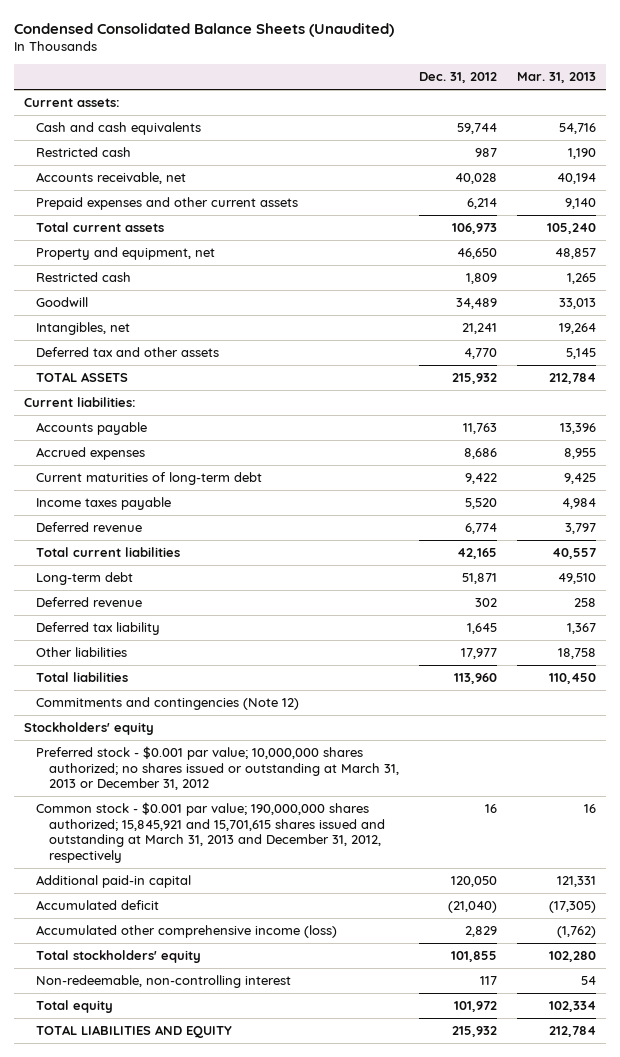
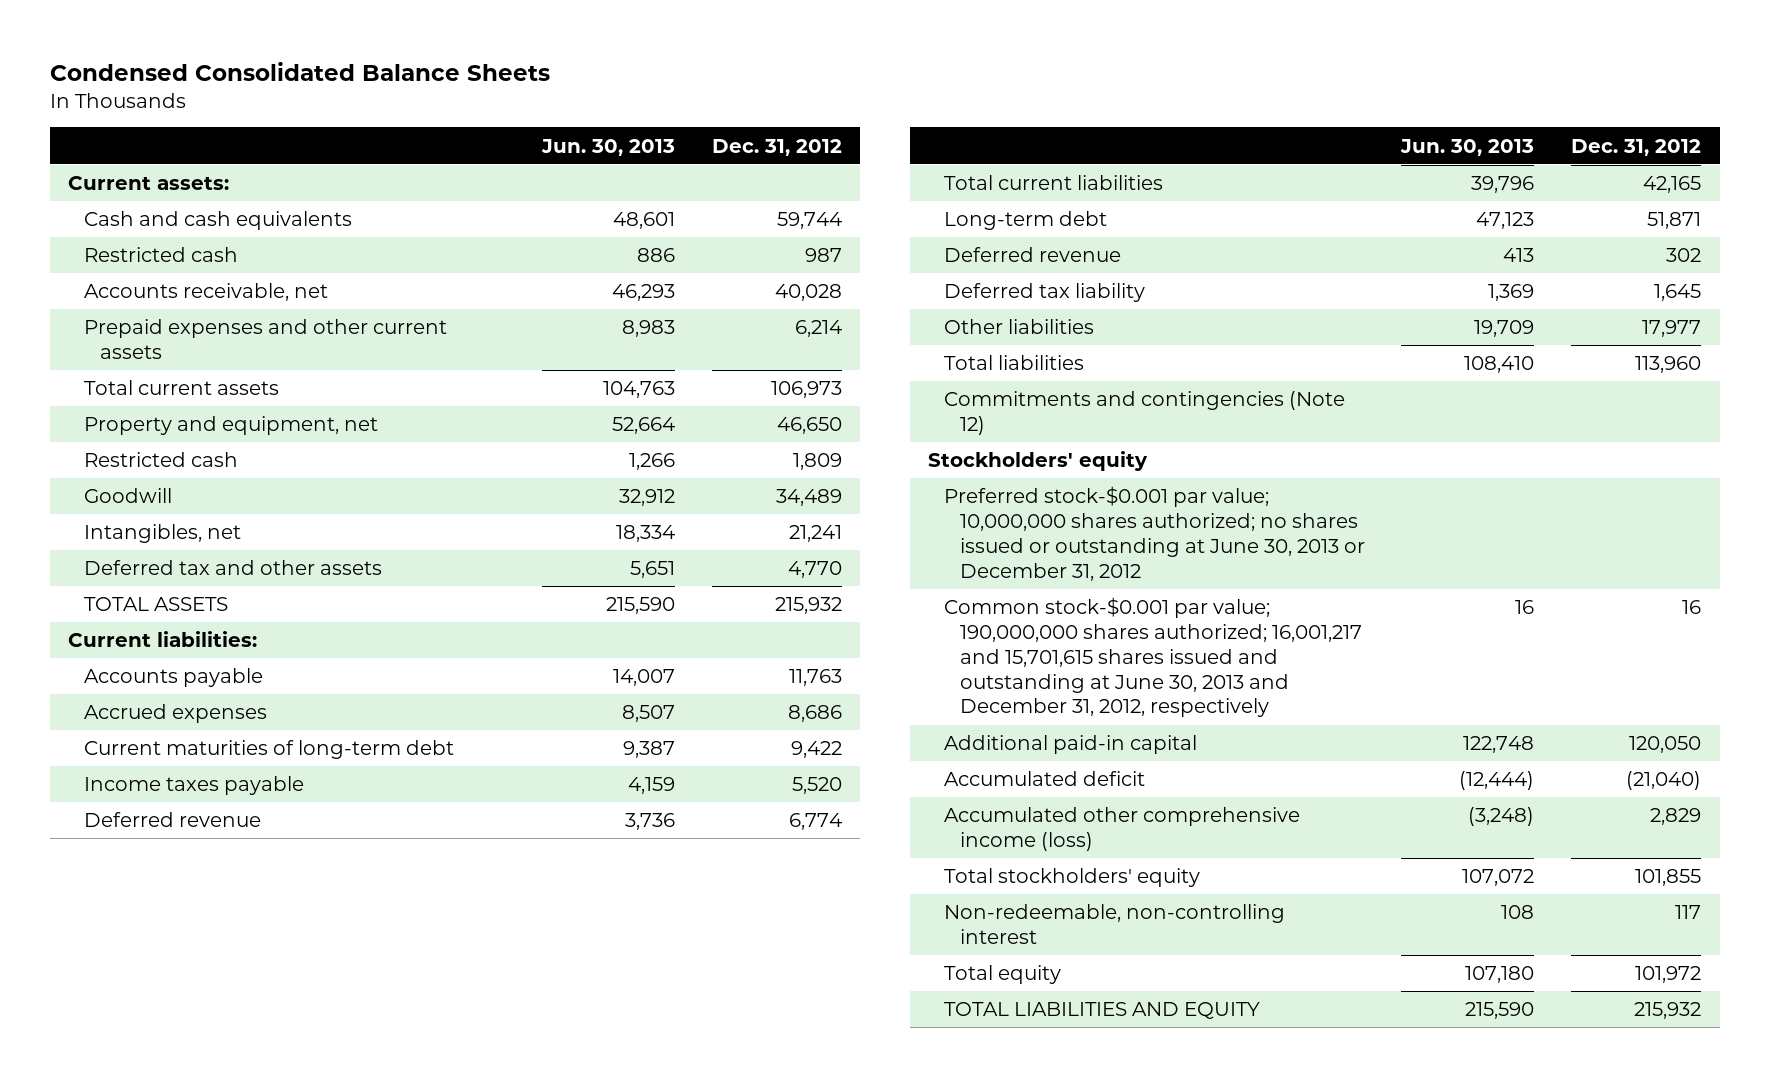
- Condensed Consolidated Balance Sheets (Unaudited)
+ Condensed Consolidated Balance Sheets
- | Dec. 31, 2012 | Mar. 31, 2013
+ | Jun. 30, 2013 | Dec. 31, 2012
- Preferred stock - $0.001 par value; 10,000,000 shares authorized; no shares issued or outstanding at March 31, 2013 or December 31, 2012
- Common stock - $0.001 par value; 190,000,000 shares authorized; 15,845,921 and 15,701,615 shares issued and outstanding at March 31, 2013 and December 31, 2012, respectively | 16 | 16
+ Preferred stock-$0.001 par value; 10,000,000 shares authorized; no shares issued or outstanding at June 30, 2013 or December 31, 2012
+ Common stock-$0.001 par value; 190,000,000 shares authorized; 16,001,217 and 15,701,615 shares issued and outstanding at June 30, 2013 and December 31, 2012, respectively | 16 | 16

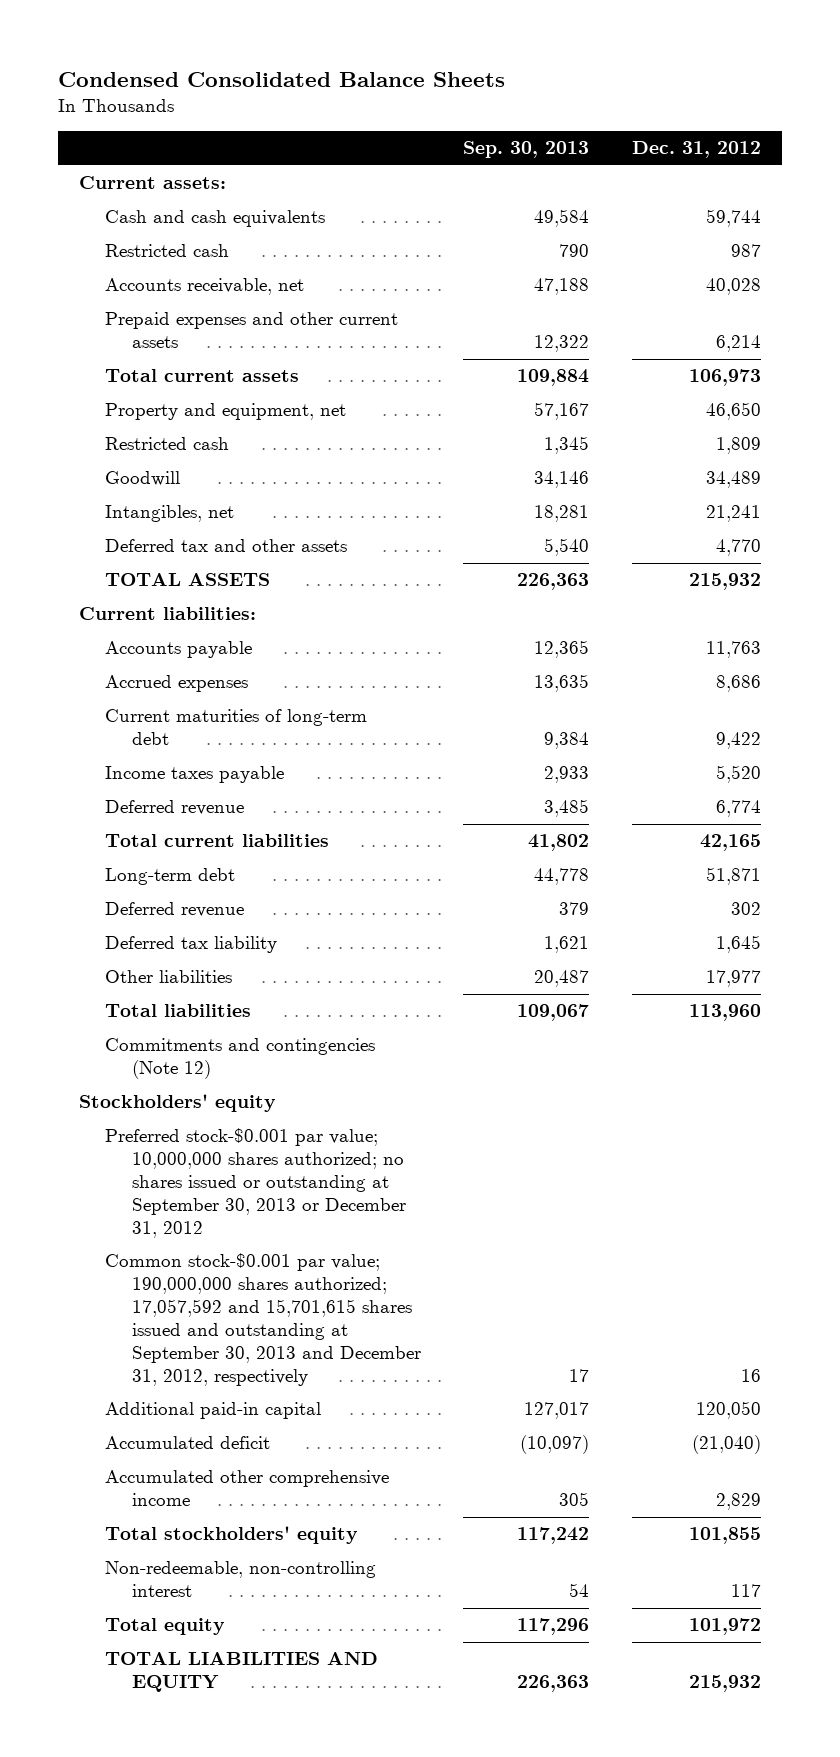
- | Jun. 30, 2013 | Dec. 31, 2012
+ | Sep. 30, 2013 | Dec. 31, 2012
- Preferred stock-$0.001 par value; 10,000,000 shares authorized; no shares issued or outstanding at June 30, 2013 or December 31, 2012
- Common stock-$0.001 par value; 190,000,000 shares authorized; 16,001,217 and 15,701,615 shares issued and outstanding at June 30, 2013 and December 31, 2012, respectively | 16 | 16
+ Preferred stock-$0.001 par value; 10,000,000 shares authorized; no shares issued or outstanding at September 30, 2013 or December 31, 2012
+ Common stock-$0.001 par value; 190,000,000 shares authorized; 17,057,592 and 15,701,615 shares issued and outstanding at September 30, 2013 and December 31, 2012, respectively | 17 | 16
- Accumulated other comprehensive income (loss) | (3,248) | 2,829
+ Accumulated other comprehensive income | 305 | 2,829

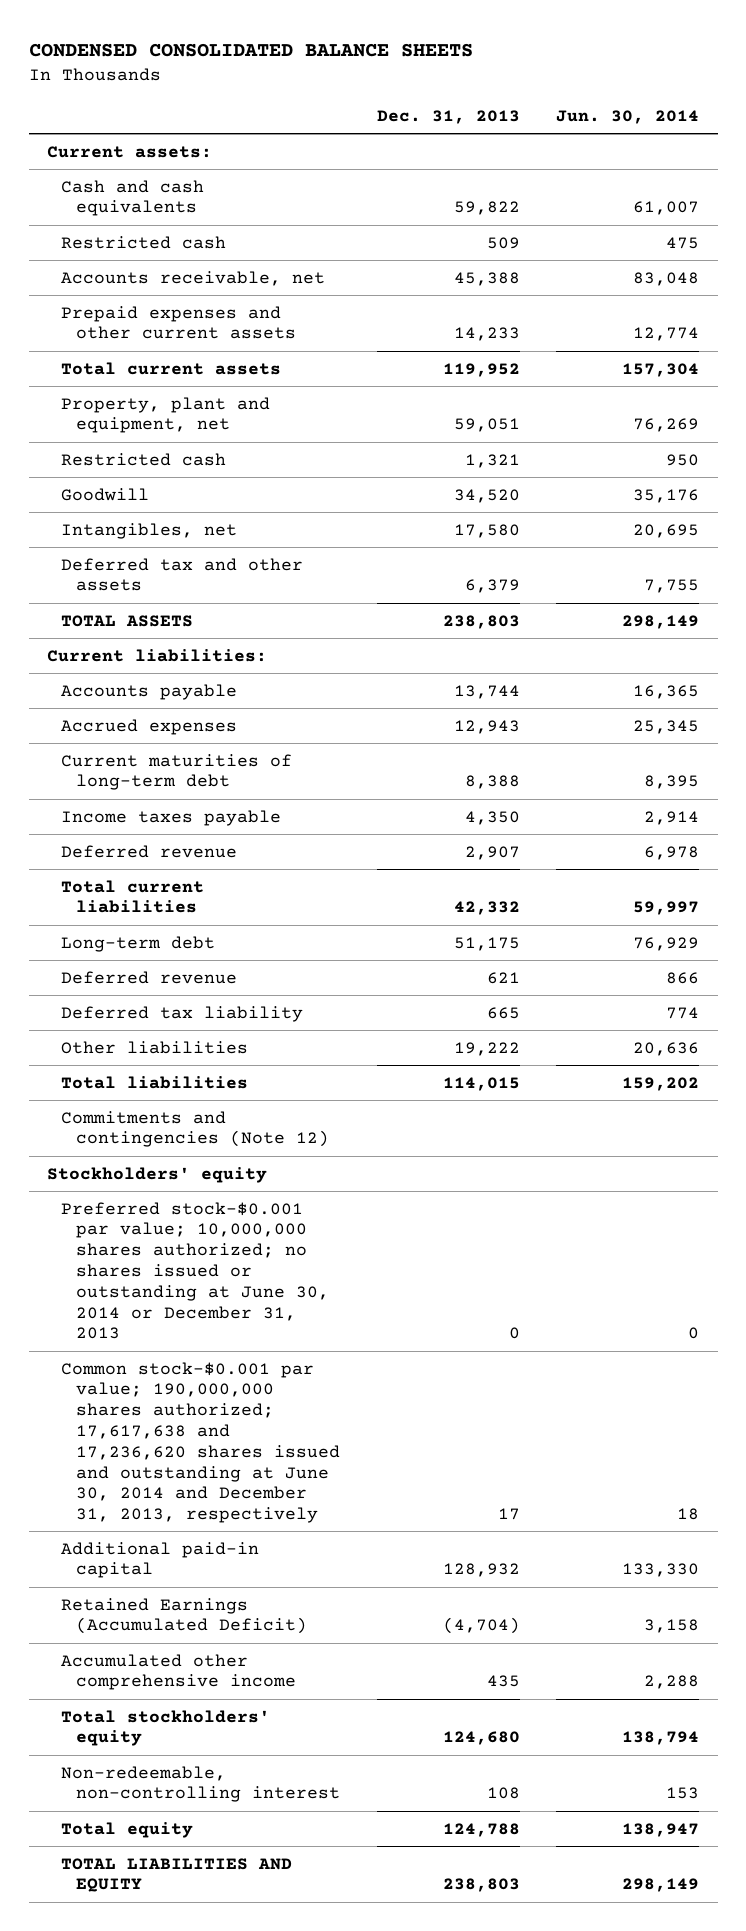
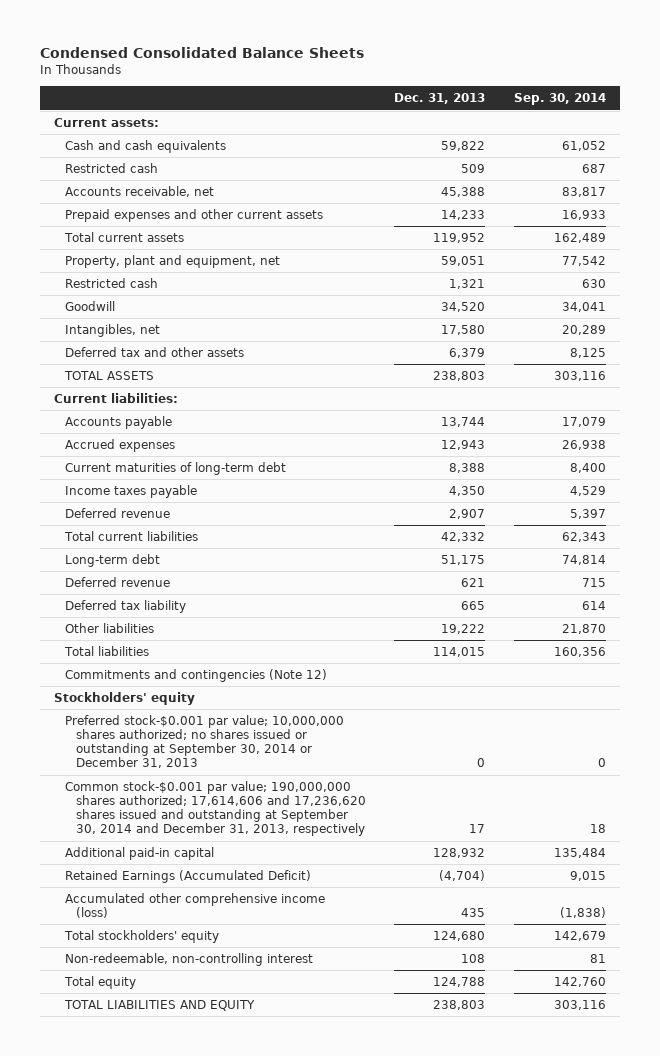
- CONDENSED CONSOLIDATED BALANCE SHEETS
+ Condensed Consolidated Balance Sheets
- | Dec. 31, 2013 | Jun. 30, 2014
+ | Dec. 31, 2013 | Sep. 30, 2014
- Preferred stock-$0.001 par value; 10,000,000 shares authorized; no shares issued or outstanding at June 30, 2014 or December 31, 2013 | 0 | 0
- Common stock-$0.001 par value; 190,000,000 shares authorized; 17,617,638 and 17,236,620 shares issued and outstanding at June 30, 2014 and December 31, 2013, respectively | 17 | 18
+ Preferred stock-$0.001 par value; 10,000,000 shares authorized; no shares issued or outstanding at September 30, 2014 or December 31, 2013 | 0 | 0
+ Common stock-$0.001 par value; 190,000,000 shares authorized; 17,614,606 and 17,236,620 shares issued and outstanding at September 30, 2014 and December 31, 2013, respectively | 17 | 18
- Accumulated other comprehensive income | 435 | 2,288
+ Accumulated other comprehensive income (loss) | 435 | (1,838)

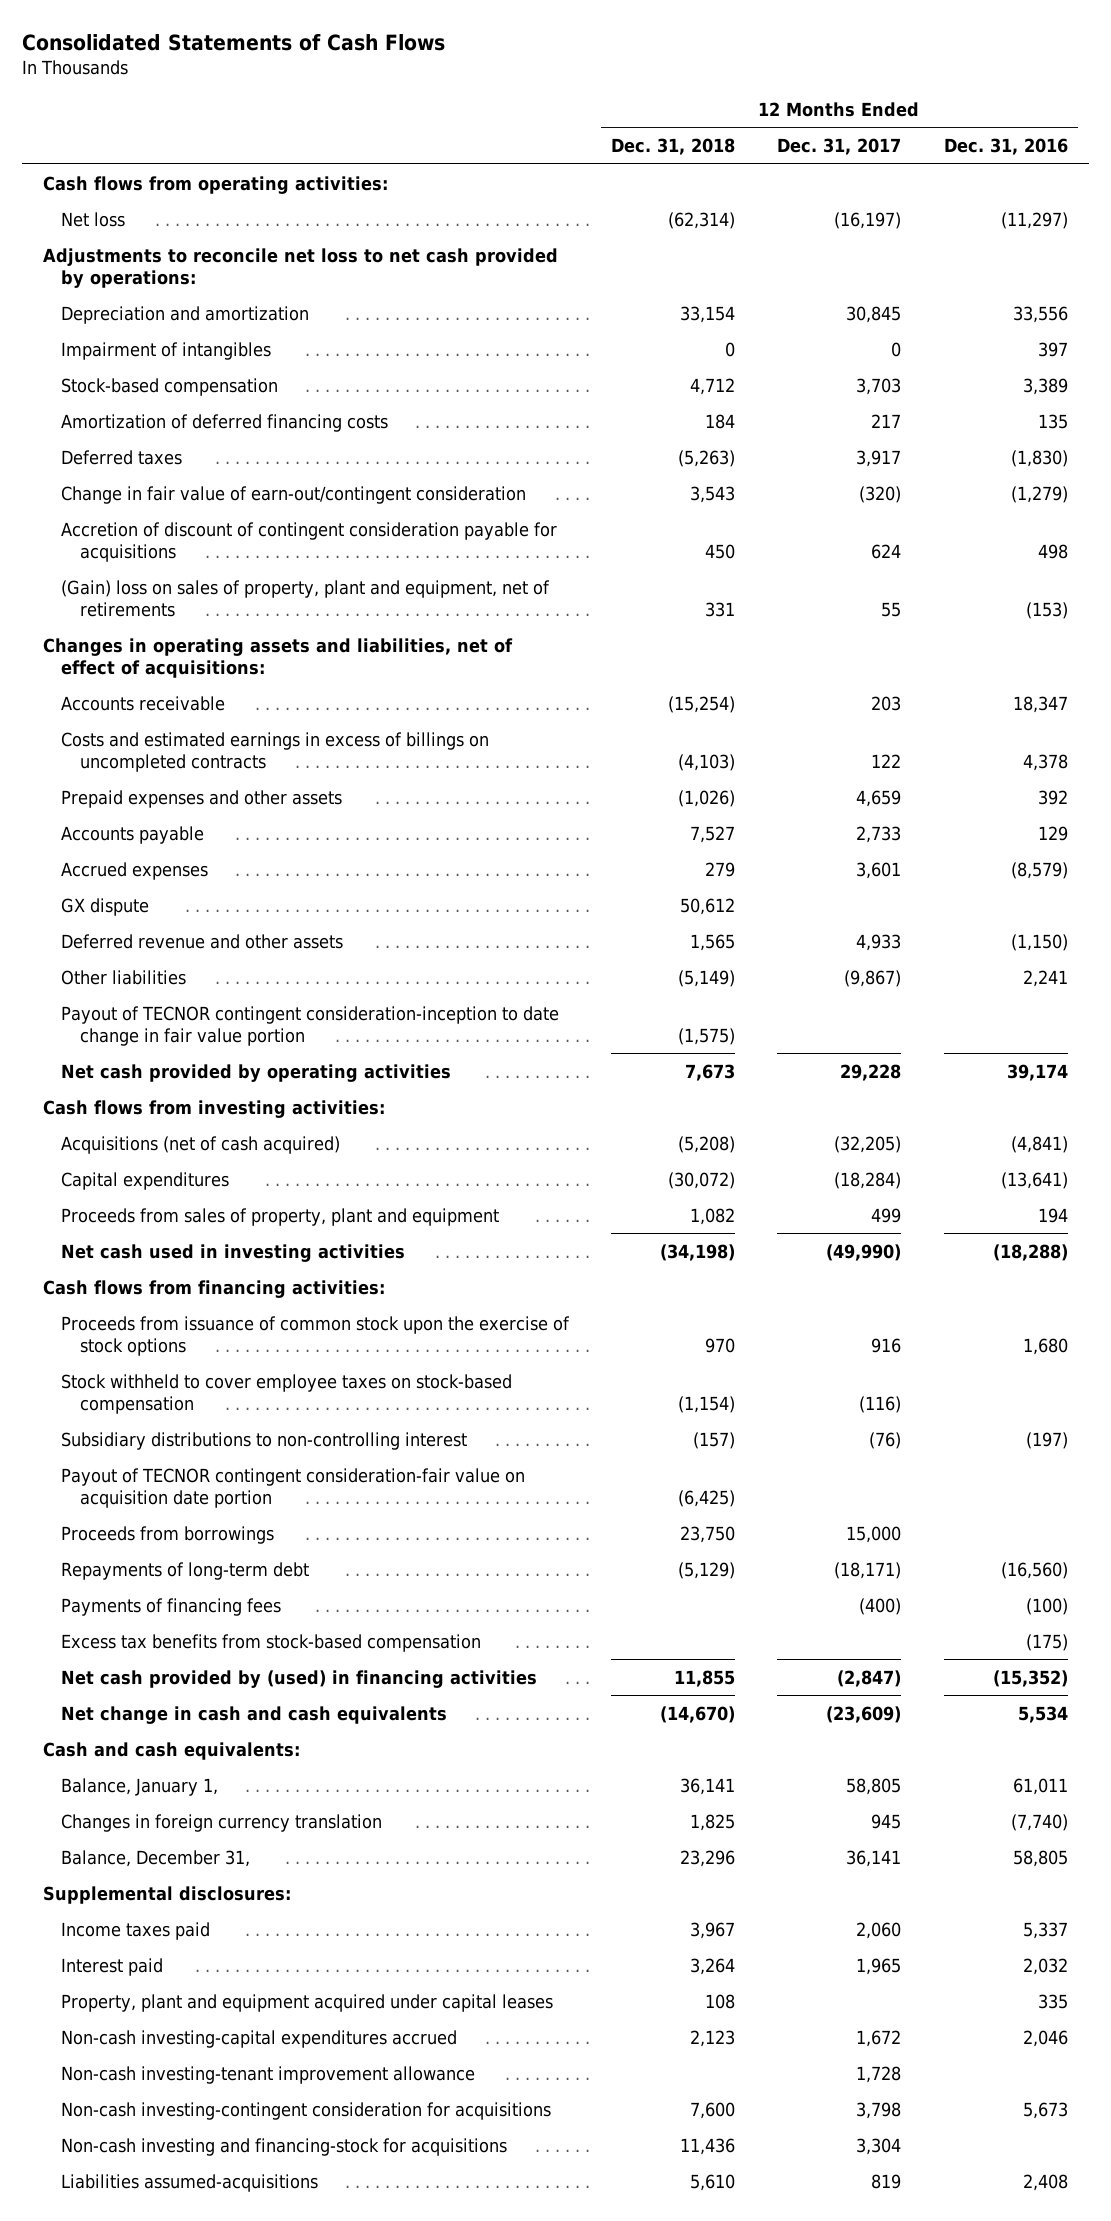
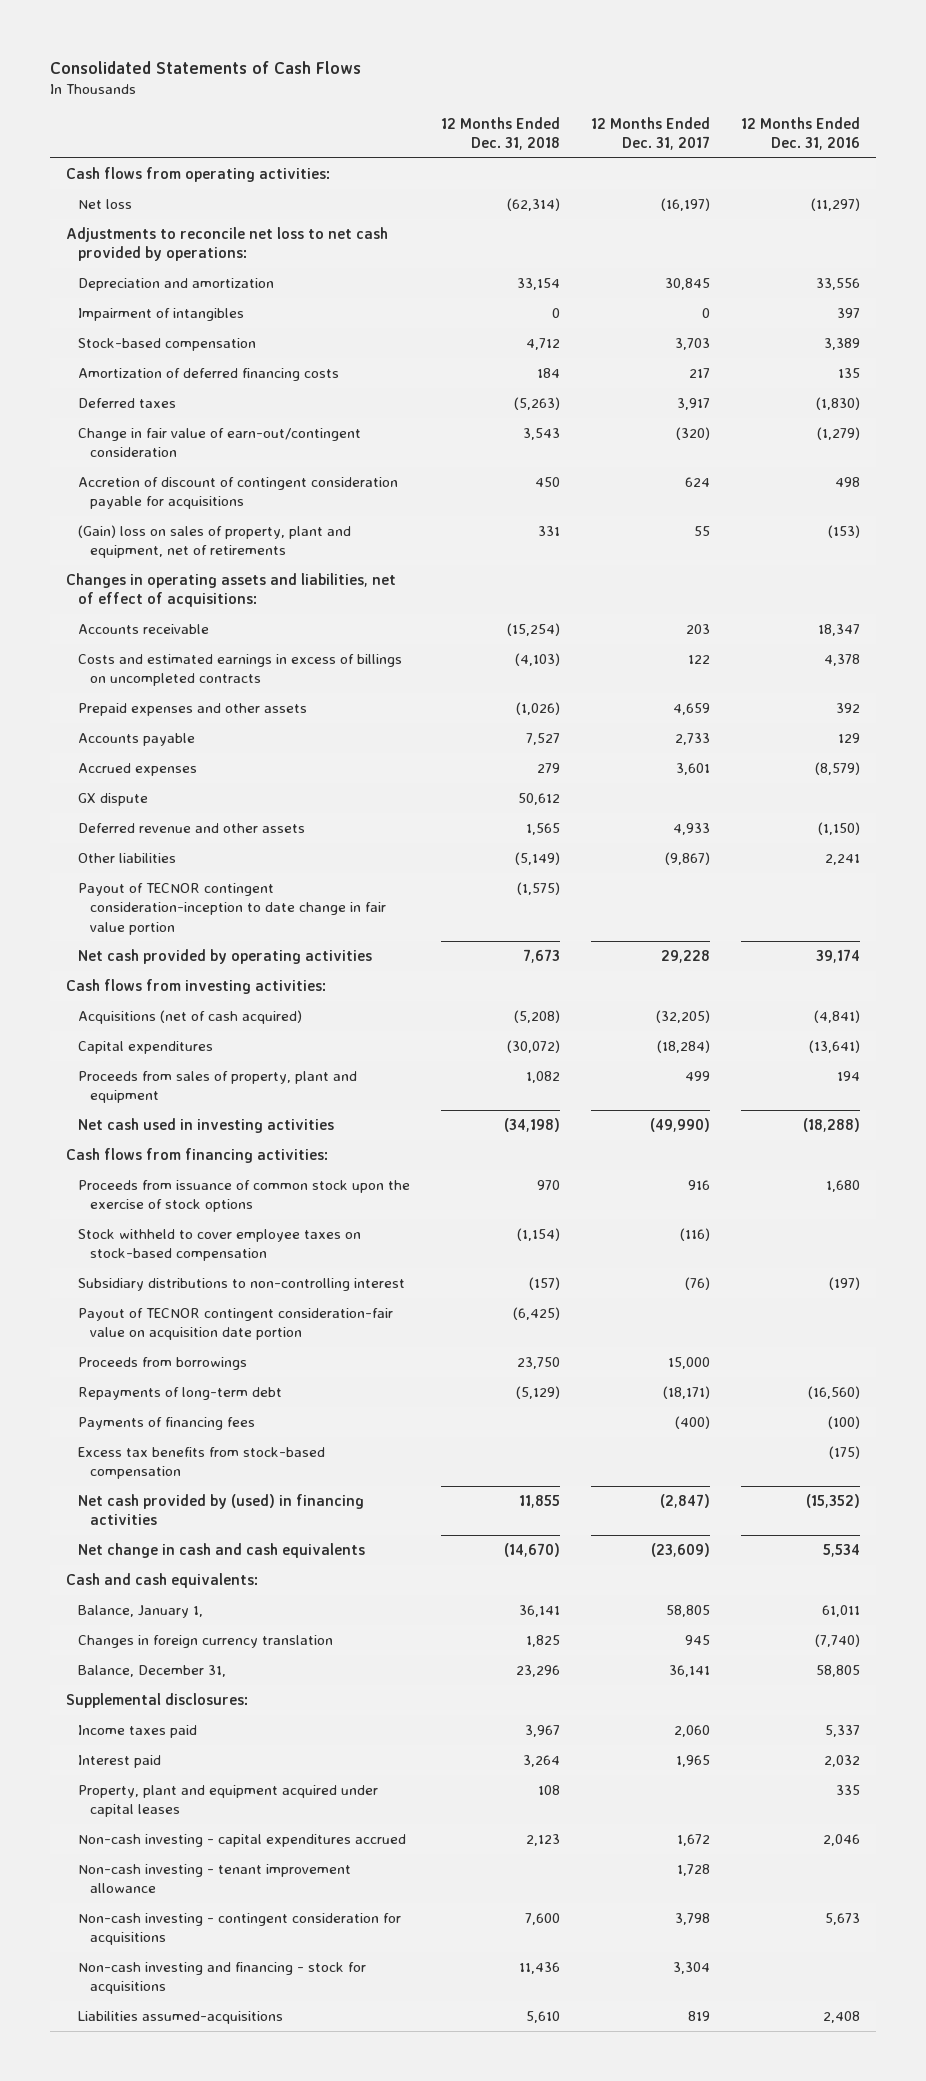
- Non-cash investing-capital expenditures accrued | 2,123 | 1,672 | 2,046
- Non-cash investing-tenant improvement allowance | | 1,728 |
- Non-cash investing-contingent consideration for acquisitions | 7,600 | 3,798 | 5,673
- Non-cash investing and financing-stock for acquisitions | 11,436 | 3,304 |
+ Non-cash investing - capital expenditures accrued | 2,123 | 1,672 | 2,046
+ Non-cash investing - tenant improvement allowance | | 1,728 |
+ Non-cash investing - contingent consideration for acquisitions | 7,600 | 3,798 | 5,673
+ Non-cash investing and financing - stock for acquisitions | 11,436 | 3,304 |

